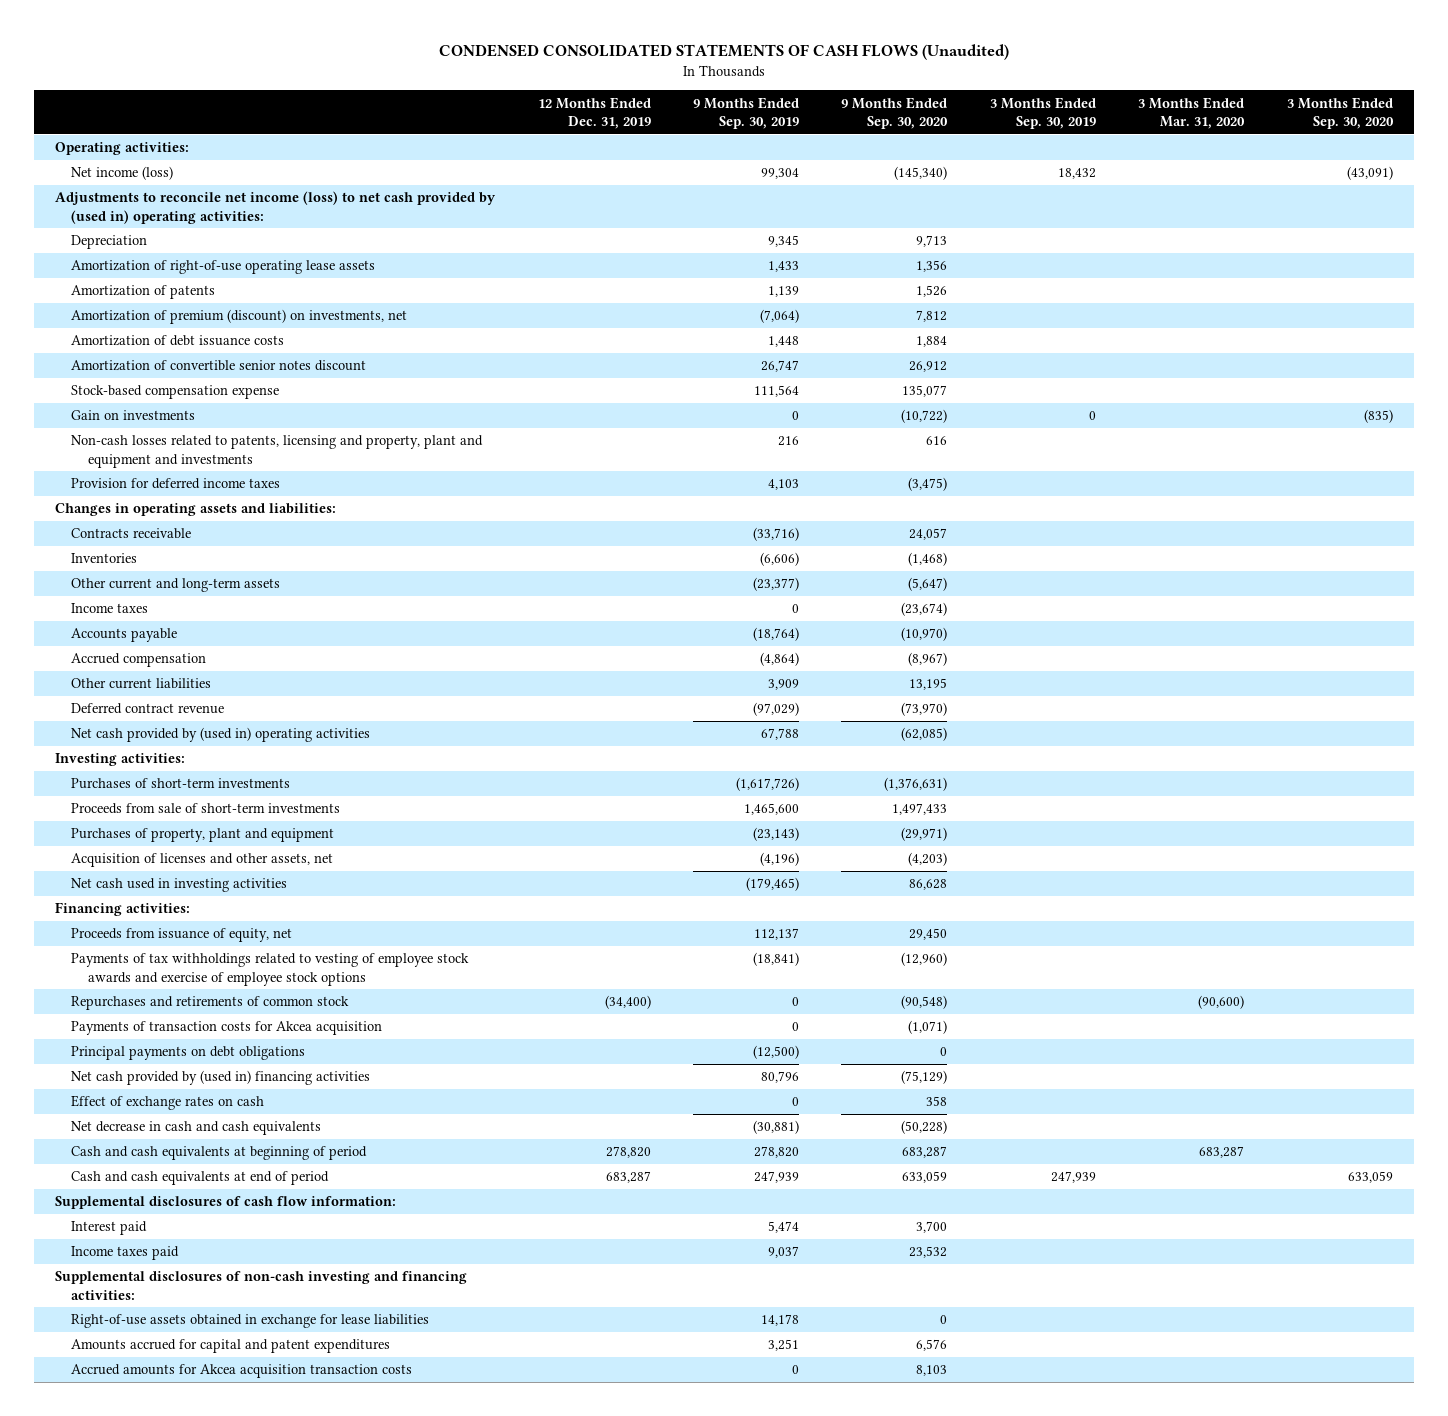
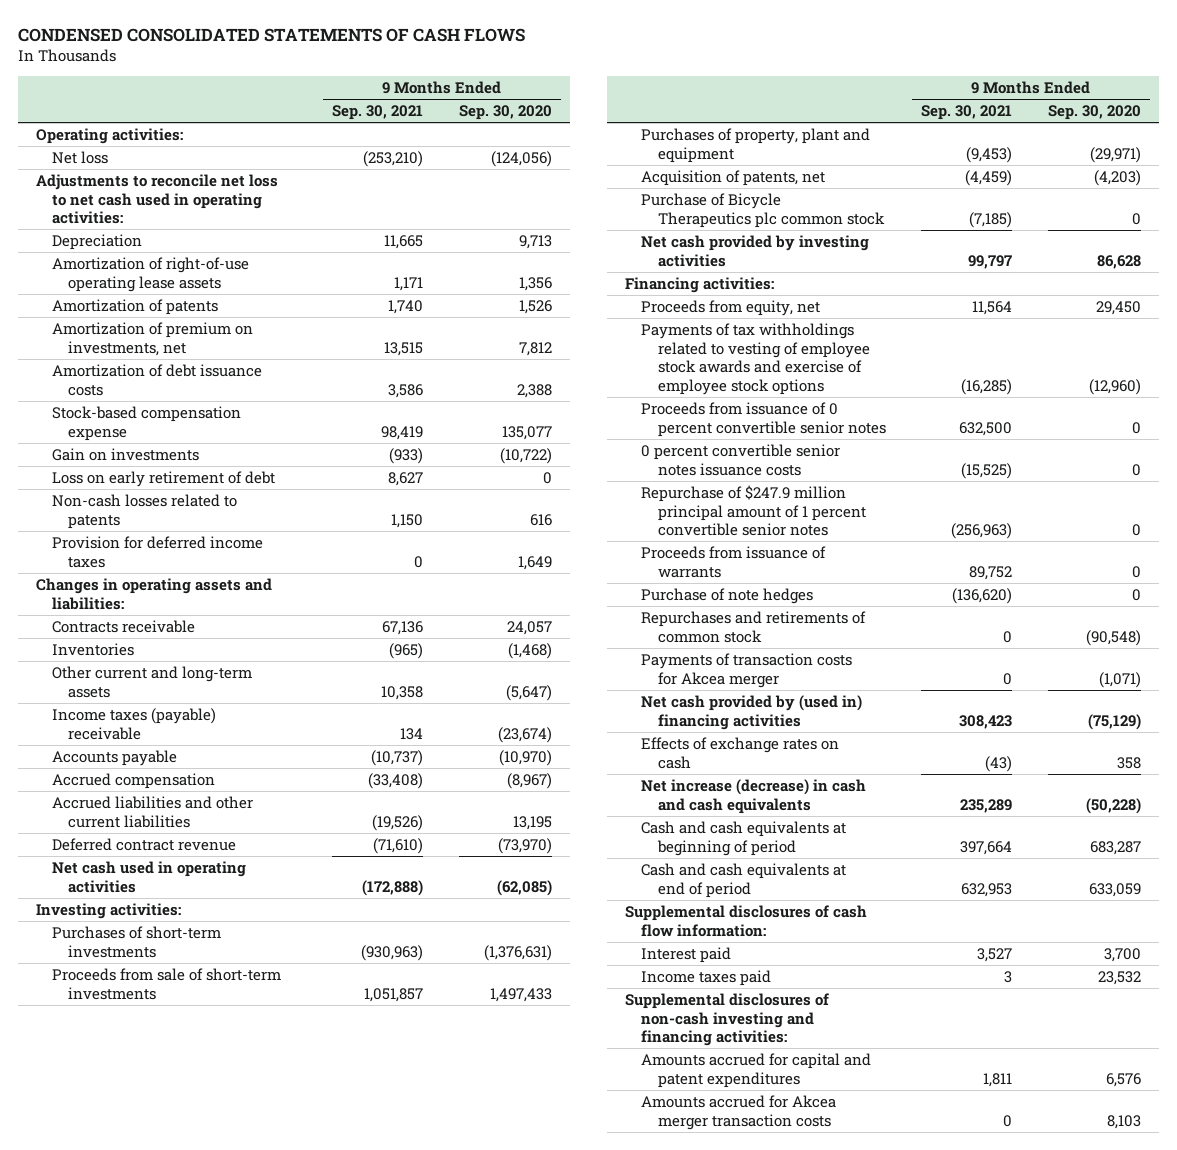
- CONDENSED CONSOLIDATED STATEMENTS OF CASH FLOWS (Unaudited)
+ CONDENSED CONSOLIDATED STATEMENTS OF CASH FLOWS
- | 12 Months Ended Dec. 31, 2019 | 9 Months Ended Sep. 30, 2019 | 9 Months Ended Sep. 30, 2020 | 3 Months Ended Sep. 30, 2019 | 3 Months Ended Mar. 31, 2020 | 3 Months Ended Sep. 30, 2020
+ | 9 Months Ended Sep. 30, 2021 | 9 Months Ended Sep. 30, 2020
- Net income (loss) | | 99,304 | (145,340) | 18,432 | | (43,091)
- Adjustments to reconcile net income (loss) to net cash provided by (used in) operating activities:
+ Net loss | (253,210) | (124,056)
+ Adjustments to reconcile net loss to net cash used in operating activities:
- Amortization of premium (discount) on investments, net | | (7,064) | 7,812 | | |
- Amortization of debt issuance costs | | 1,448 | 1,884 | | |
- Amortization of convertible senior notes discount | | 26,747 | 26,912 | | |
+ Amortization of premium on investments, net | 13,515 | 7,812
+ Amortization of debt issuance costs | 3,586 | 2,388
- Non-cash losses related to patents, licensing and property, plant and equipment and investments | | 216 | 616 | | |
- Provision for deferred income taxes | | 4,103 | (3,475) | | |
+ Loss on early retirement of debt | 8,627 | 0
+ Non-cash losses related to patents | 1,150 | 616
+ Provision for deferred income taxes | 0 | 1,649
- Income taxes | | 0 | (23,674) | | |
+ Income taxes (payable) receivable | 134 | (23,674)
- Other current liabilities | | 3,909 | 13,195 | | |
+ Accrued liabilities and other current liabilities | (19,526) | 13,195
- Net cash provided by (used in) operating activities | | 67,788 | (62,085) | | |
+ Net cash used in operating activities | (172,888) | (62,085)
- Acquisition of licenses and other assets, net | | (4,196) | (4,203) | | |
- Net cash used in investing activities | | (179,465) | 86,628 | | |
+ Acquisition of patents, net | (4,459) | (4,203)
+ Purchase of Bicycle Therapeutics plc common stock | (7,185) | 0
+ Net cash provided by investing activities | 99,797 | 86,628
- Proceeds from issuance of equity, net | | 112,137 | 29,450 | | |
+ Proceeds from equity, net | 11,564 | 29,450
+ Proceeds from issuance of 0 percent convertible senior notes | 632,500 | 0
+ 0 percent convertible senior notes issuance costs | (15,525) | 0
+ Repurchase of $247.9 million principal amount of 1 percent convertible senior notes | (256,963) | 0
+ Proceeds from issuance of warrants | 89,752 | 0
+ Purchase of note hedges | (136,620) | 0
- Payments of transaction costs for Akcea acquisition | | 0 | (1,071) | | |
- Principal payments on debt obligations | | (12,500) | 0 | | |
+ Payments of transaction costs for Akcea merger | 0 | (1,071)
- Effect of exchange rates on cash | | 0 | 358 | | |
- Net decrease in cash and cash equivalents | | (30,881) | (50,228) | | |
+ Effects of exchange rates on cash | (43) | 358
+ Net increase (decrease) in cash and cash equivalents | 235,289 | (50,228)
- Right-of-use assets obtained in exchange for lease liabilities | | 14,178 | 0 | | |
- Accrued amounts for Akcea acquisition transaction costs | | 0 | 8,103 | | |
+ Amounts accrued for Akcea merger transaction costs | 0 | 8,103

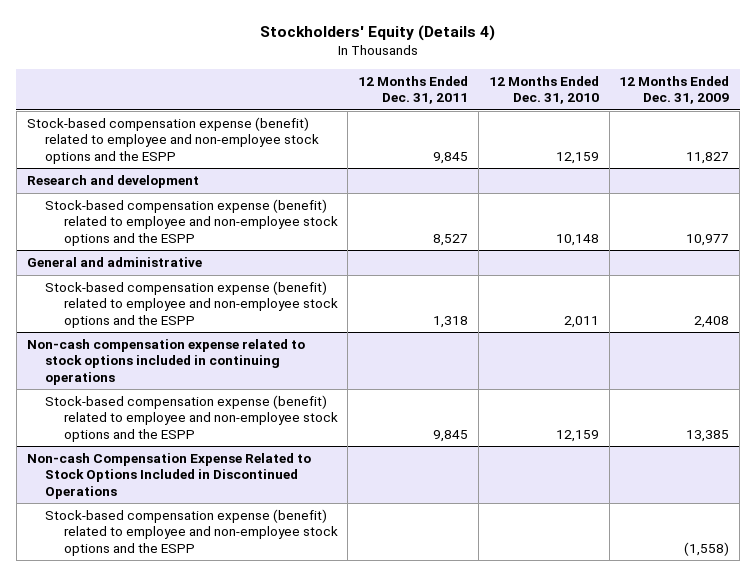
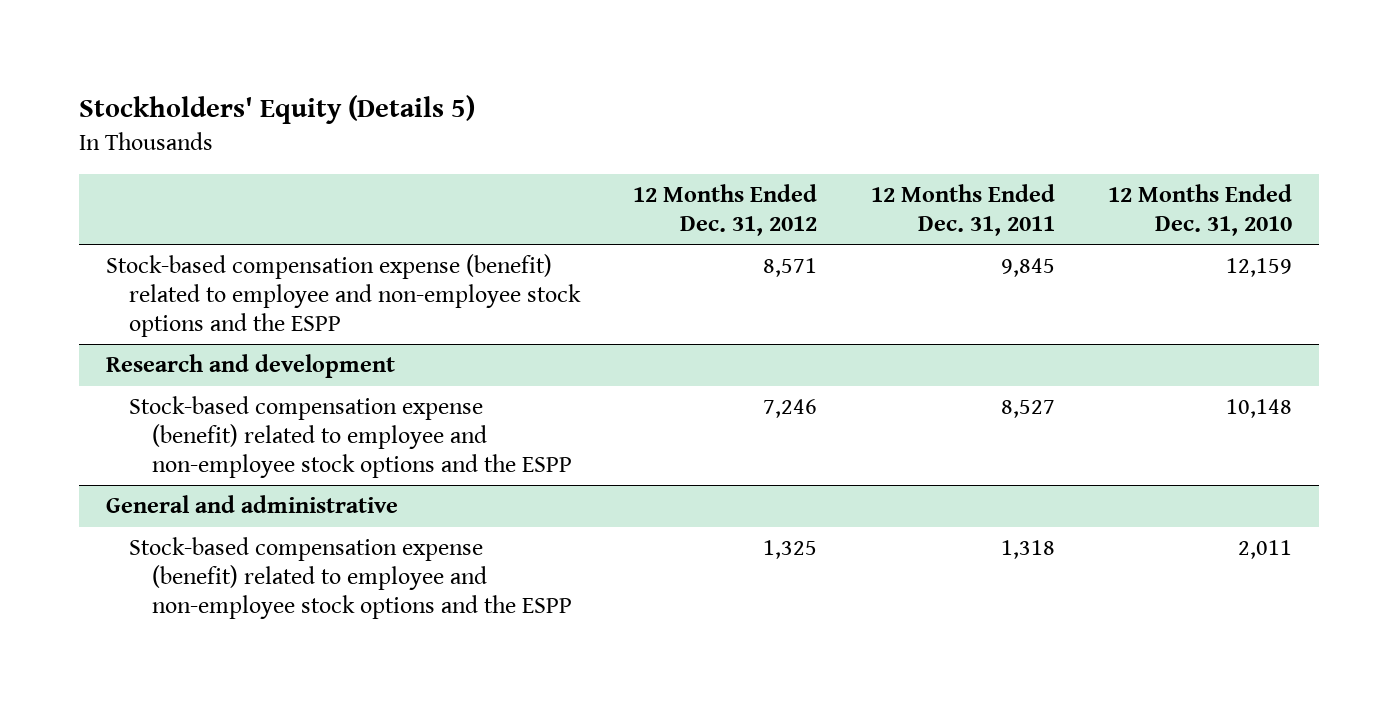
- Stockholders' Equity (Details 4)
+ Stockholders' Equity (Details 5)
- | 12 Months Ended Dec. 31, 2011 | 12 Months Ended Dec. 31, 2010 | 12 Months Ended Dec. 31, 2009
+ | 12 Months Ended Dec. 31, 2012 | 12 Months Ended Dec. 31, 2011 | 12 Months Ended Dec. 31, 2010
- Non-cash compensation expense related to stock options included in continuing operations
- Stock-based compensation expense (benefit) related to employee and non-employee stock options and the ESPP | 9,845 | 12,159 | 13,385
- Non-cash Compensation Expense Related to Stock Options Included in Discontinued Operations
- Stock-based compensation expense (benefit) related to employee and non-employee stock options and the ESPP | | | (1,558)

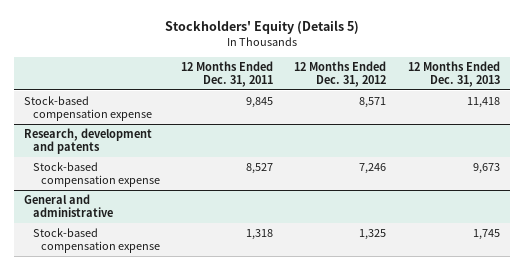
- | 12 Months Ended Dec. 31, 2012 | 12 Months Ended Dec. 31, 2011 | 12 Months Ended Dec. 31, 2010
+ | 12 Months Ended Dec. 31, 2011 | 12 Months Ended Dec. 31, 2012 | 12 Months Ended Dec. 31, 2013
- Stock-based compensation expense (benefit) related to employee and non-employee stock options and the ESPP | 8,571 | 9,845 | 12,159
- Research and development
- Stock-based compensation expense (benefit) related to employee and non-employee stock options and the ESPP | 7,246 | 8,527 | 10,148
+ Stock-based compensation expense | 9,845 | 8,571 | 11,418
+ Research, development and patents
+ Stock-based compensation expense | 8,527 | 7,246 | 9,673
@ General and administrative
- Stock-based compensation expense (benefit) related to employee and non-employee stock options and the ESPP | 1,325 | 1,318 | 2,011
+ Stock-based compensation expense | 1,318 | 1,325 | 1,745

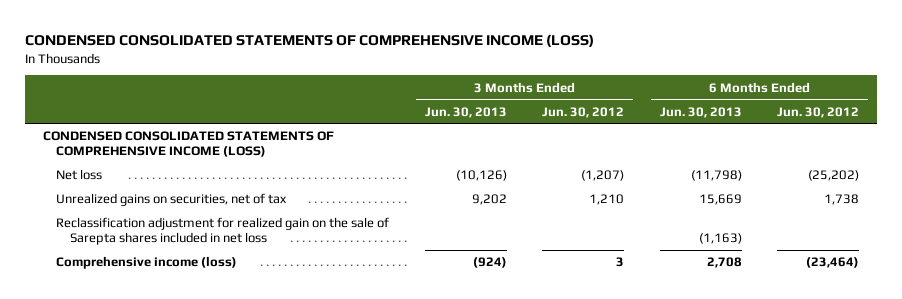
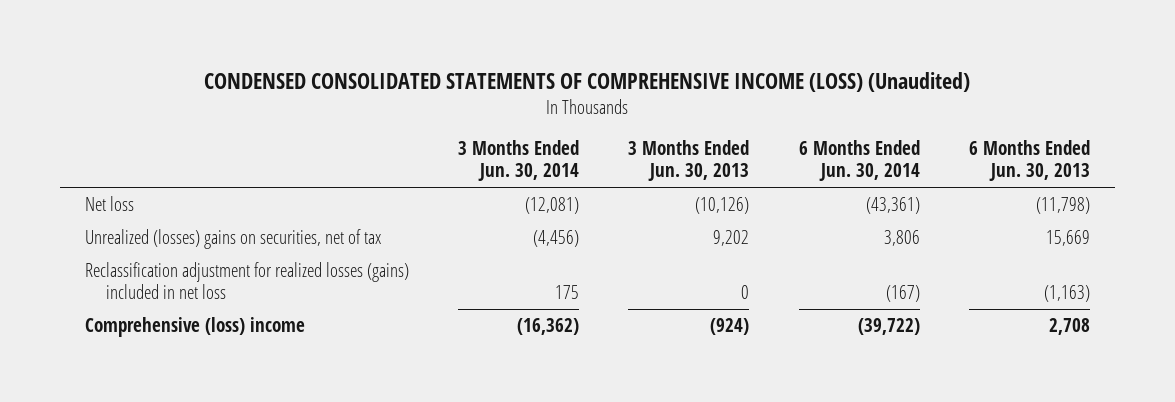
- CONDENSED CONSOLIDATED STATEMENTS OF COMPREHENSIVE INCOME (LOSS)
+ CONDENSED CONSOLIDATED STATEMENTS OF COMPREHENSIVE INCOME (LOSS) (Unaudited)
- | 3 Months Ended Jun. 30, 2013 | 3 Months Ended Jun. 30, 2012 | 6 Months Ended Jun. 30, 2013 | 6 Months Ended Jun. 30, 2012
+ | 3 Months Ended Jun. 30, 2014 | 3 Months Ended Jun. 30, 2013 | 6 Months Ended Jun. 30, 2014 | 6 Months Ended Jun. 30, 2013
- CONDENSED CONSOLIDATED STATEMENTS OF COMPREHENSIVE INCOME (LOSS)
- Unrealized gains on securities, net of tax | 9,202 | 1,210 | 15,669 | 1,738
- Reclassification adjustment for realized gain on the sale of Sarepta shares included in net loss | | | (1,163) |
- Comprehensive income (loss) | (924) | 3 | 2,708 | (23,464)
+ Unrealized (losses) gains on securities, net of tax | (4,456) | 9,202 | 3,806 | 15,669
+ Reclassification adjustment for realized losses (gains) included in net loss | 175 | 0 | (167) | (1,163)
+ Comprehensive (loss) income | (16,362) | (924) | (39,722) | 2,708

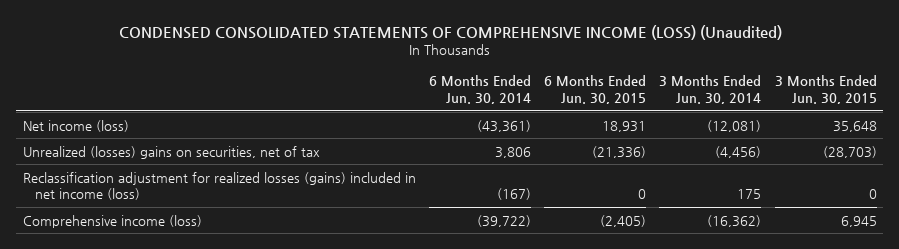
- | 3 Months Ended Jun. 30, 2014 | 3 Months Ended Jun. 30, 2013 | 6 Months Ended Jun. 30, 2014 | 6 Months Ended Jun. 30, 2013
+ | 6 Months Ended Jun. 30, 2014 | 6 Months Ended Jun. 30, 2015 | 3 Months Ended Jun. 30, 2014 | 3 Months Ended Jun. 30, 2015
- Net loss | (12,081) | (10,126) | (43,361) | (11,798)
+ Net income (loss) | (43,361) | 18,931 | (12,081) | 35,648
- Reclassification adjustment for realized losses (gains) included in net loss | 175 | 0 | (167) | (1,163)
- Comprehensive (loss) income | (16,362) | (924) | (39,722) | 2,708
+ Reclassification adjustment for realized losses (gains) included in net income (loss) | (167) | 0 | 175 | 0
+ Comprehensive income (loss) | (39,722) | (2,405) | (16,362) | 6,945

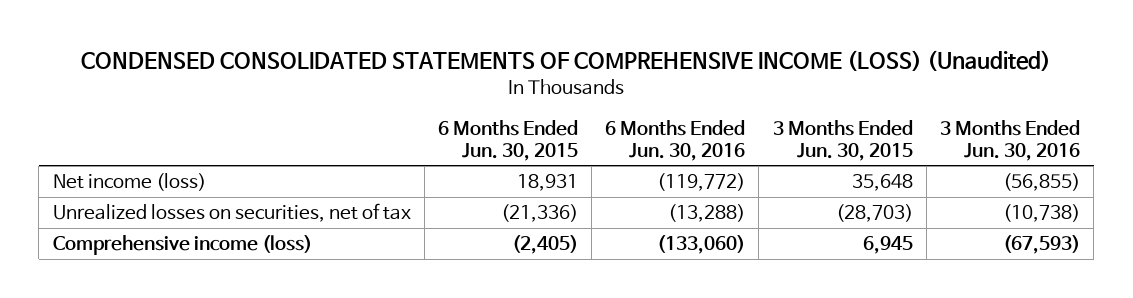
- | 6 Months Ended Jun. 30, 2014 | 6 Months Ended Jun. 30, 2015 | 3 Months Ended Jun. 30, 2014 | 3 Months Ended Jun. 30, 2015
+ | 6 Months Ended Jun. 30, 2015 | 6 Months Ended Jun. 30, 2016 | 3 Months Ended Jun. 30, 2015 | 3 Months Ended Jun. 30, 2016
- Unrealized (losses) gains on securities, net of tax | 3,806 | (21,336) | (4,456) | (28,703)
- Reclassification adjustment for realized losses (gains) included in net income (loss) | (167) | 0 | 175 | 0
+ Unrealized losses on securities, net of tax | (21,336) | (13,288) | (28,703) | (10,738)

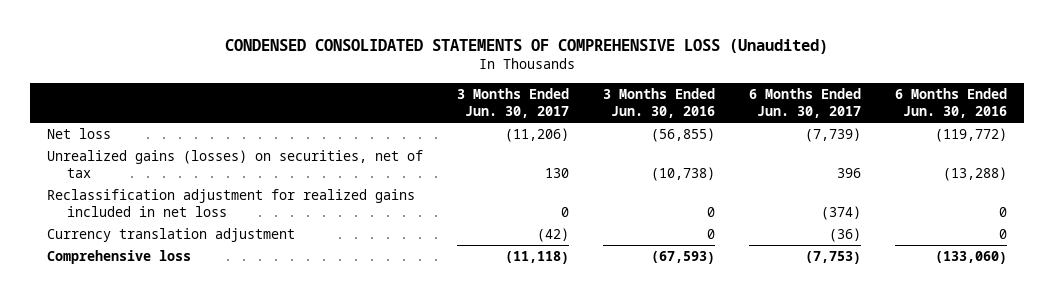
- CONDENSED CONSOLIDATED STATEMENTS OF COMPREHENSIVE INCOME (LOSS) (Unaudited)
+ CONDENSED CONSOLIDATED STATEMENTS OF COMPREHENSIVE LOSS (Unaudited)
- | 6 Months Ended Jun. 30, 2015 | 6 Months Ended Jun. 30, 2016 | 3 Months Ended Jun. 30, 2015 | 3 Months Ended Jun. 30, 2016
+ | 3 Months Ended Jun. 30, 2017 | 3 Months Ended Jun. 30, 2016 | 6 Months Ended Jun. 30, 2017 | 6 Months Ended Jun. 30, 2016
- Net income (loss) | 18,931 | (119,772) | 35,648 | (56,855)
- Unrealized losses on securities, net of tax | (21,336) | (13,288) | (28,703) | (10,738)
- Comprehensive income (loss) | (2,405) | (133,060) | 6,945 | (67,593)
+ Net loss | (11,206) | (56,855) | (7,739) | (119,772)
+ Unrealized gains (losses) on securities, net of tax | 130 | (10,738) | 396 | (13,288)
+ Reclassification adjustment for realized gains included in net loss | 0 | 0 | (374) | 0
+ Currency translation adjustment | (42) | 0 | (36) | 0
+ Comprehensive loss | (11,118) | (67,593) | (7,753) | (133,060)

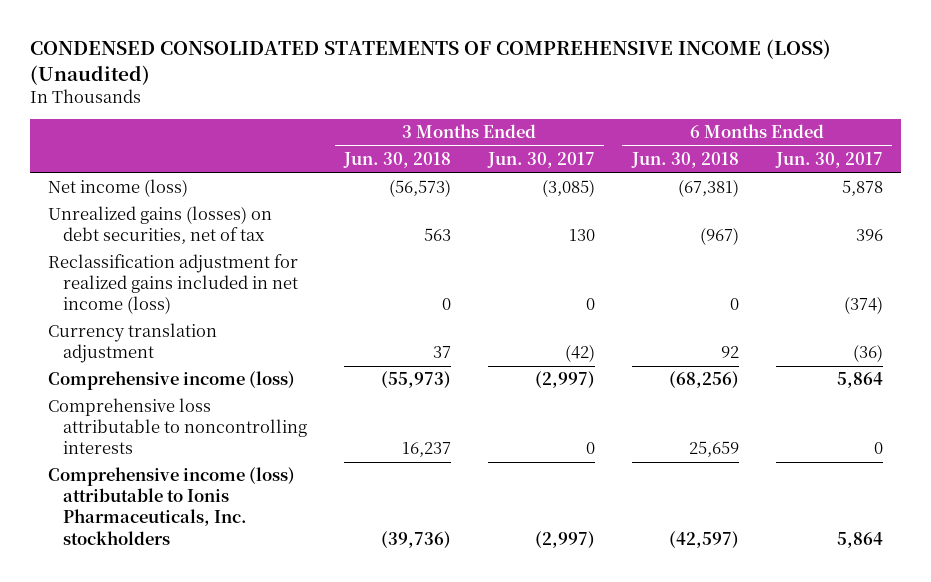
- CONDENSED CONSOLIDATED STATEMENTS OF COMPREHENSIVE LOSS (Unaudited)
+ CONDENSED CONSOLIDATED STATEMENTS OF COMPREHENSIVE INCOME (LOSS) (Unaudited)
- | 3 Months Ended Jun. 30, 2017 | 3 Months Ended Jun. 30, 2016 | 6 Months Ended Jun. 30, 2017 | 6 Months Ended Jun. 30, 2016
+ | 3 Months Ended Jun. 30, 2018 | 3 Months Ended Jun. 30, 2017 | 6 Months Ended Jun. 30, 2018 | 6 Months Ended Jun. 30, 2017
- Net loss | (11,206) | (56,855) | (7,739) | (119,772)
- Unrealized gains (losses) on securities, net of tax | 130 | (10,738) | 396 | (13,288)
- Reclassification adjustment for realized gains included in net loss | 0 | 0 | (374) | 0
+ Net income (loss) | (56,573) | (3,085) | (67,381) | 5,878
+ Unrealized gains (losses) on debt securities, net of tax | 563 | 130 | (967) | 396
+ Reclassification adjustment for realized gains included in net income (loss) | 0 | 0 | 0 | (374)
- Comprehensive loss | (11,118) | (67,593) | (7,753) | (133,060)
+ Comprehensive income (loss) | (55,973) | (2,997) | (68,256) | 5,864
+ Comprehensive loss attributable to noncontrolling interests | 16,237 | 0 | 25,659 | 0
+ Comprehensive income (loss) attributable to Ionis Pharmaceuticals, Inc. stockholders | (39,736) | (2,997) | (42,597) | 5,864

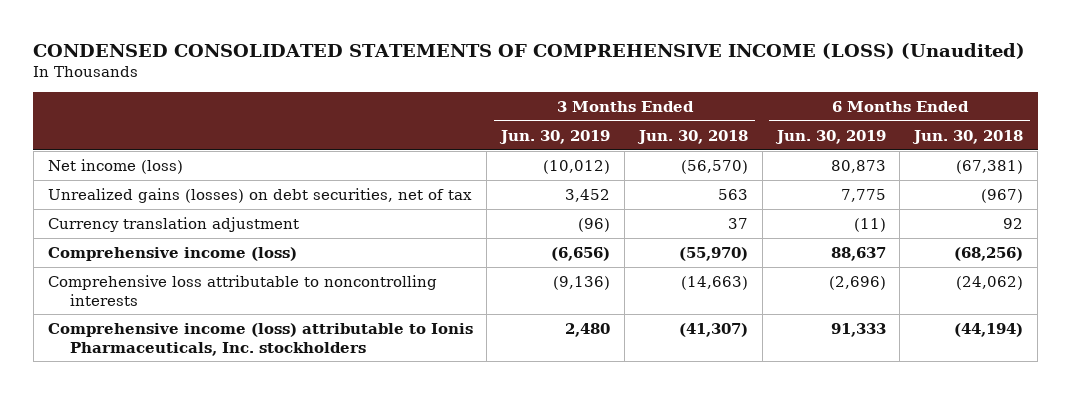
- | 3 Months Ended Jun. 30, 2018 | 3 Months Ended Jun. 30, 2017 | 6 Months Ended Jun. 30, 2018 | 6 Months Ended Jun. 30, 2017
+ | 3 Months Ended Jun. 30, 2019 | 3 Months Ended Jun. 30, 2018 | 6 Months Ended Jun. 30, 2019 | 6 Months Ended Jun. 30, 2018
- Net income (loss) | (56,573) | (3,085) | (67,381) | 5,878
+ Net income (loss) | (10,012) | (56,570) | 80,873 | (67,381)
- Reclassification adjustment for realized gains included in net income (loss) | 0 | 0 | 0 | (374)
- Comprehensive income (loss) | (55,973) | (2,997) | (68,256) | 5,864
- Comprehensive loss attributable to noncontrolling interests | 16,237 | 0 | 25,659 | 0
- Comprehensive income (loss) attributable to Ionis Pharmaceuticals, Inc. stockholders | (39,736) | (2,997) | (42,597) | 5,864
+ Comprehensive income (loss) | (6,656) | (55,970) | 88,637 | (68,256)
+ Comprehensive loss attributable to noncontrolling interests | (9,136) | (14,663) | (2,696) | (24,062)
+ Comprehensive income (loss) attributable to Ionis Pharmaceuticals, Inc. stockholders | 2,480 | (41,307) | 91,333 | (44,194)

